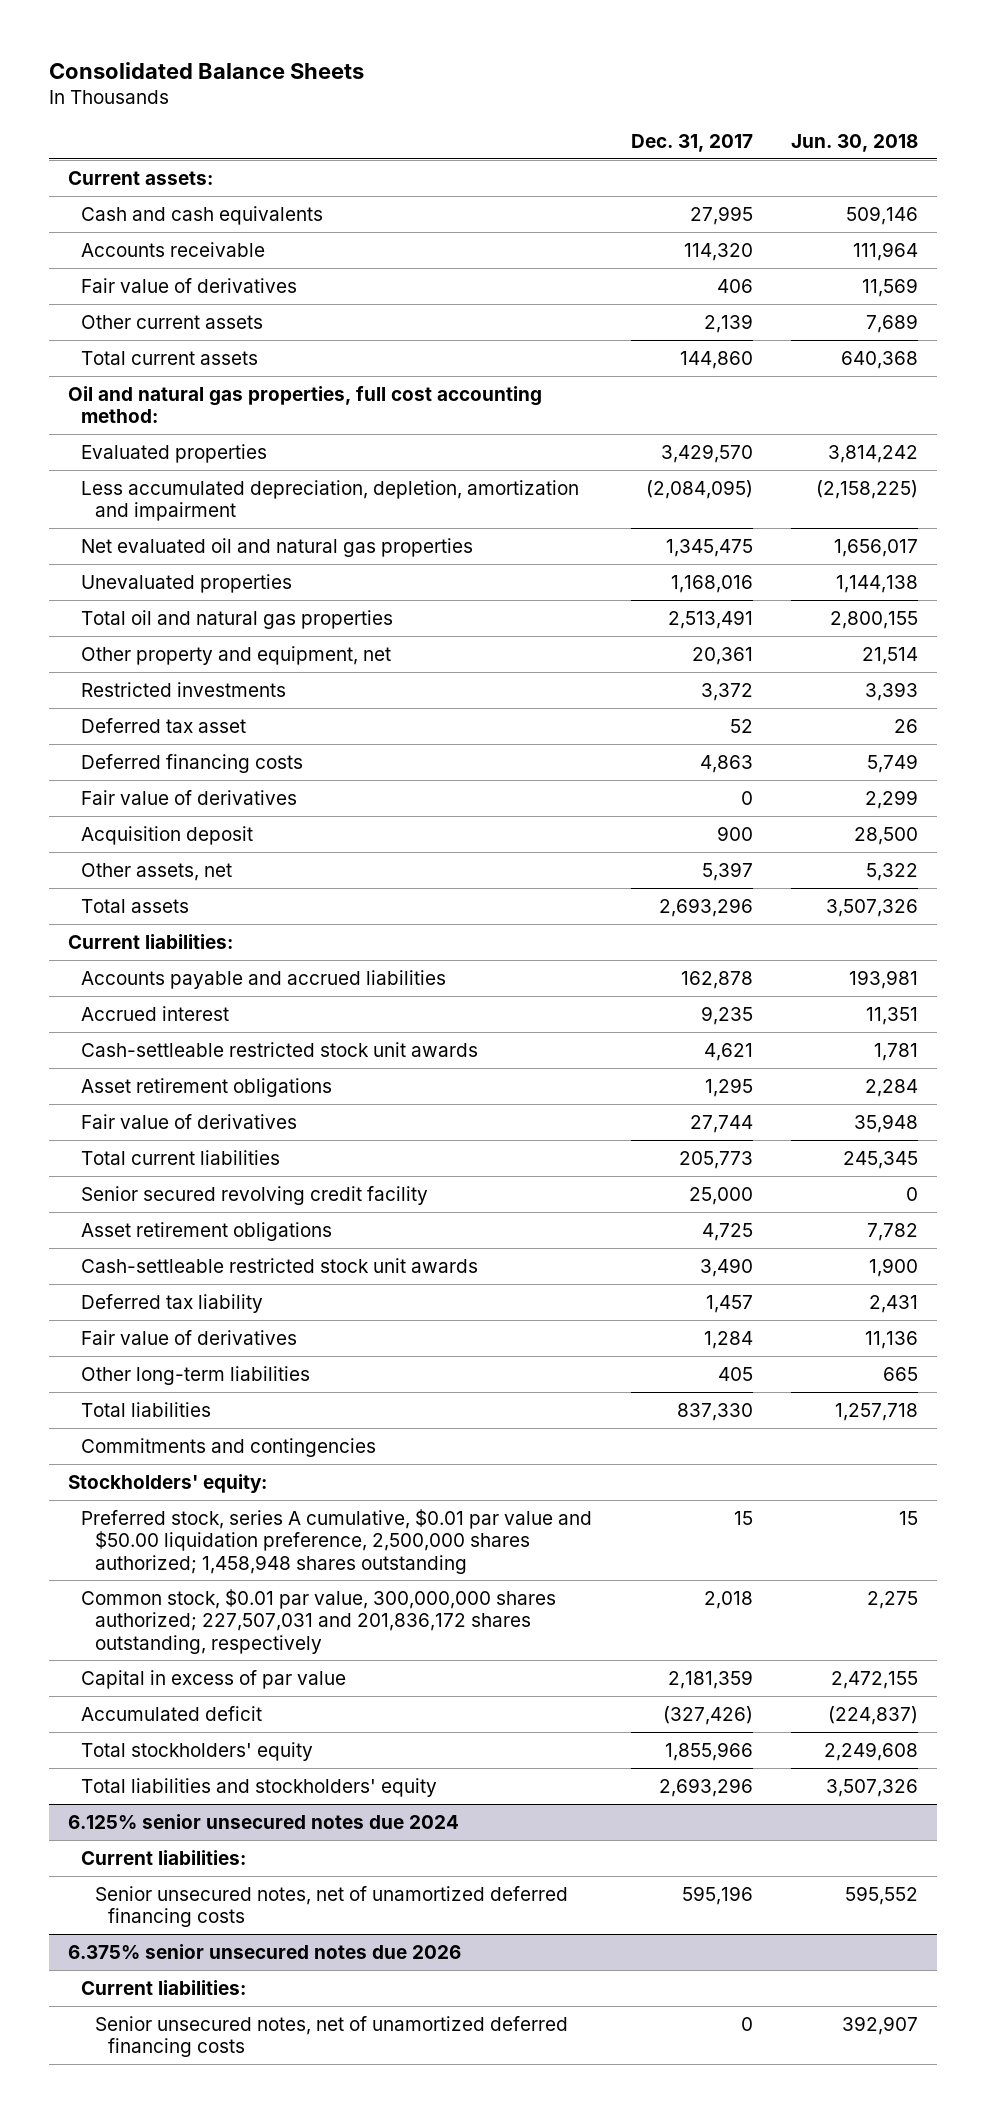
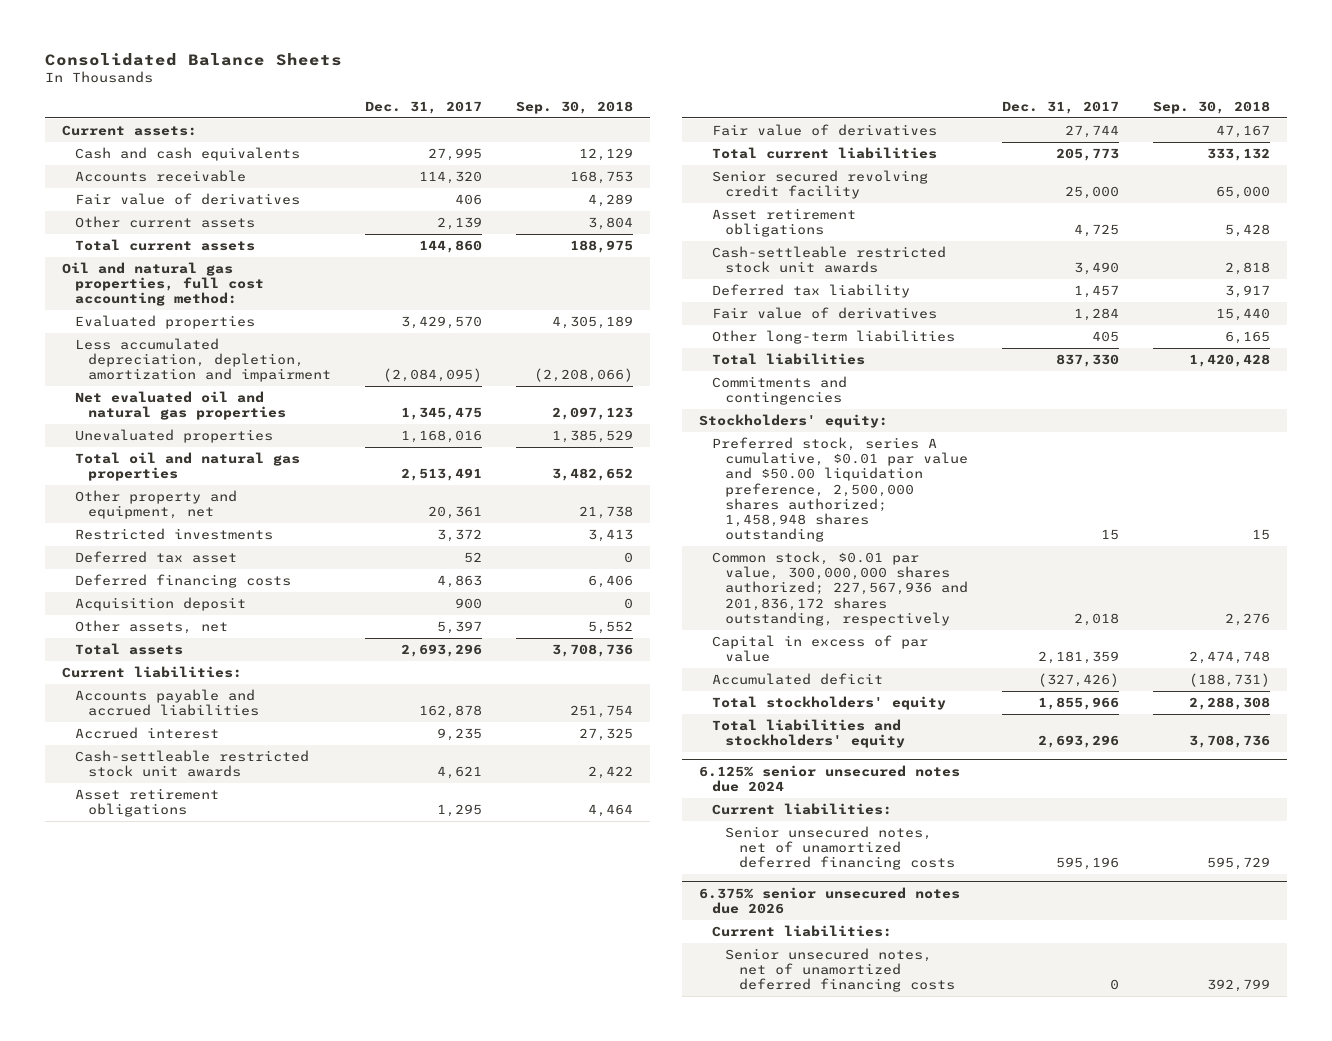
- | Dec. 31, 2017 | Jun. 30, 2018
+ | Dec. 31, 2017 | Sep. 30, 2018
- Fair value of derivatives | 0 | 2,299
- Common stock, $0.01 par value, 300,000,000 shares authorized; 227,507,031 and 201,836,172 shares outstanding, respectively | 2,018 | 2,275
+ Common stock, $0.01 par value, 300,000,000 shares authorized; 227,567,936 and 201,836,172 shares outstanding, respectively | 2,018 | 2,276

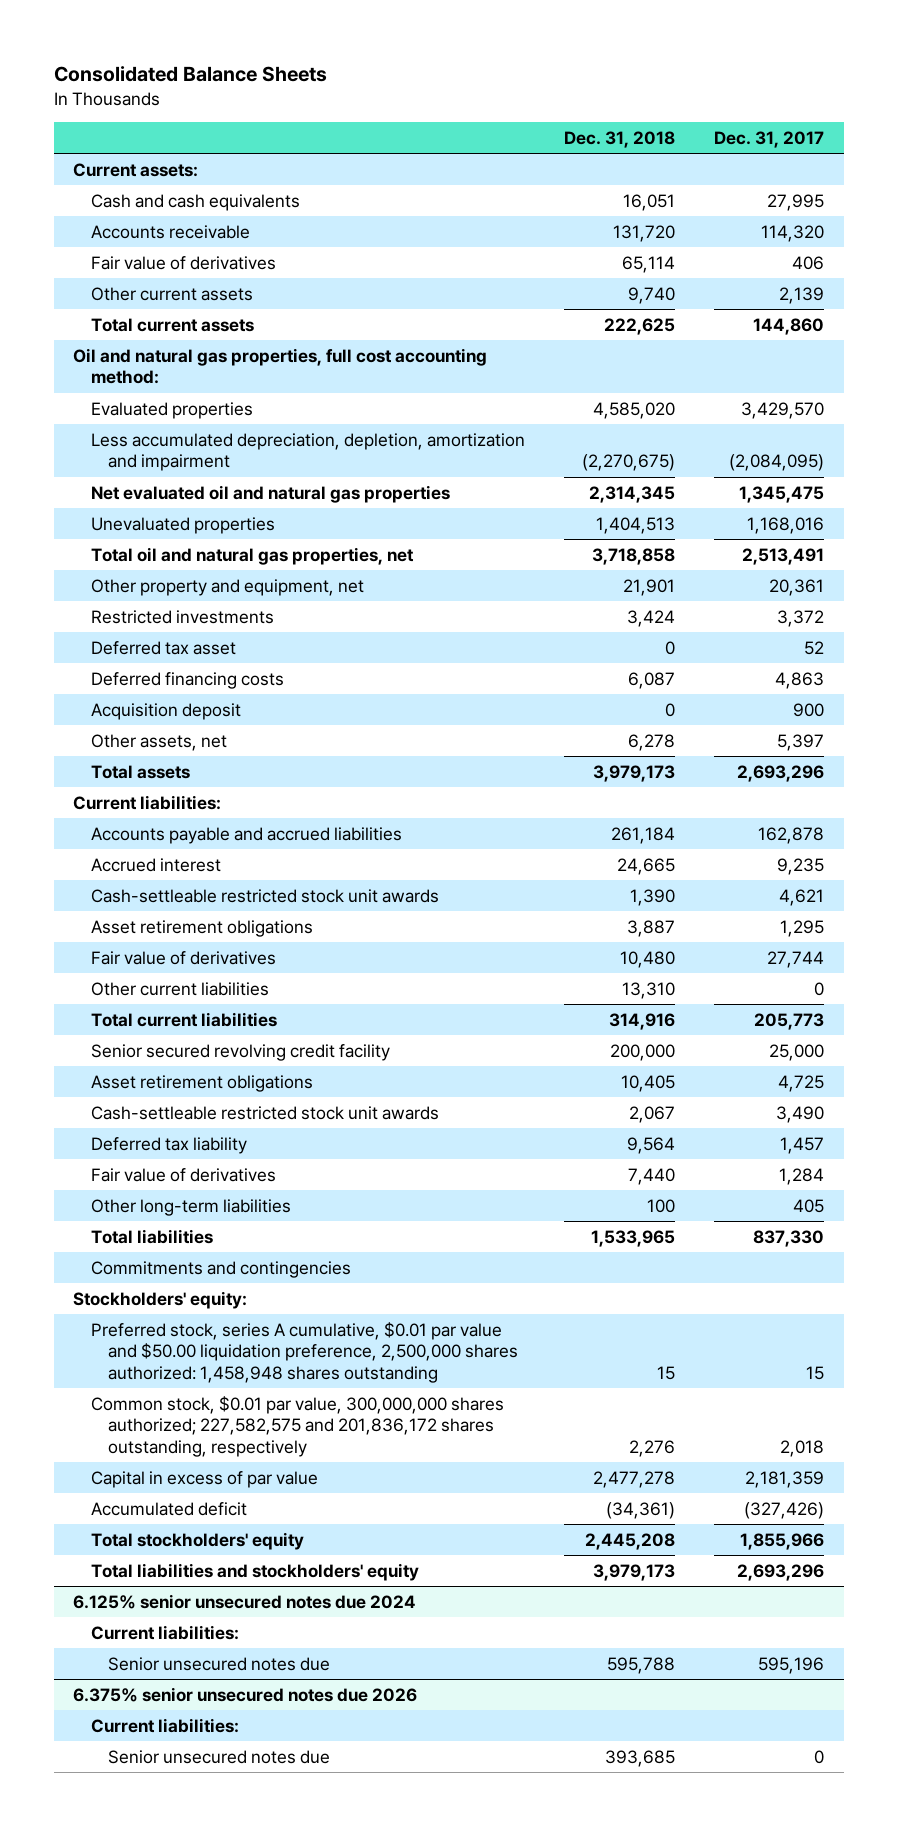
- | Dec. 31, 2017 | Sep. 30, 2018
+ | Dec. 31, 2018 | Dec. 31, 2017
- Total oil and natural gas properties | 2,513,491 | 3,482,652
+ Total oil and natural gas properties, net | 3,718,858 | 2,513,491
+ Other current liabilities | 13,310 | 0
- Preferred stock, series A cumulative, $0.01 par value and $50.00 liquidation preference, 2,500,000 shares authorized; 1,458,948 shares outstanding | 15 | 15
- Common stock, $0.01 par value, 300,000,000 shares authorized; 227,567,936 and 201,836,172 shares outstanding, respectively | 2,018 | 2,276
+ Preferred stock, series A cumulative, $0.01 par value and $50.00 liquidation preference, 2,500,000 shares authorized: 1,458,948 shares outstanding | 15 | 15
+ Common stock, $0.01 par value, 300,000,000 shares authorized; 227,582,575 and 201,836,172 shares outstanding, respectively | 2,276 | 2,018
@ 6.125% senior unsecured notes due 2024
- Senior unsecured notes, net of unamortized deferred financing costs | 595,196 | 595,729
+ Senior unsecured notes due | 595,788 | 595,196
@ 6.375% senior unsecured notes due 2026
- Senior unsecured notes, net of unamortized deferred financing costs | 0 | 392,799
+ Senior unsecured notes due | 393,685 | 0

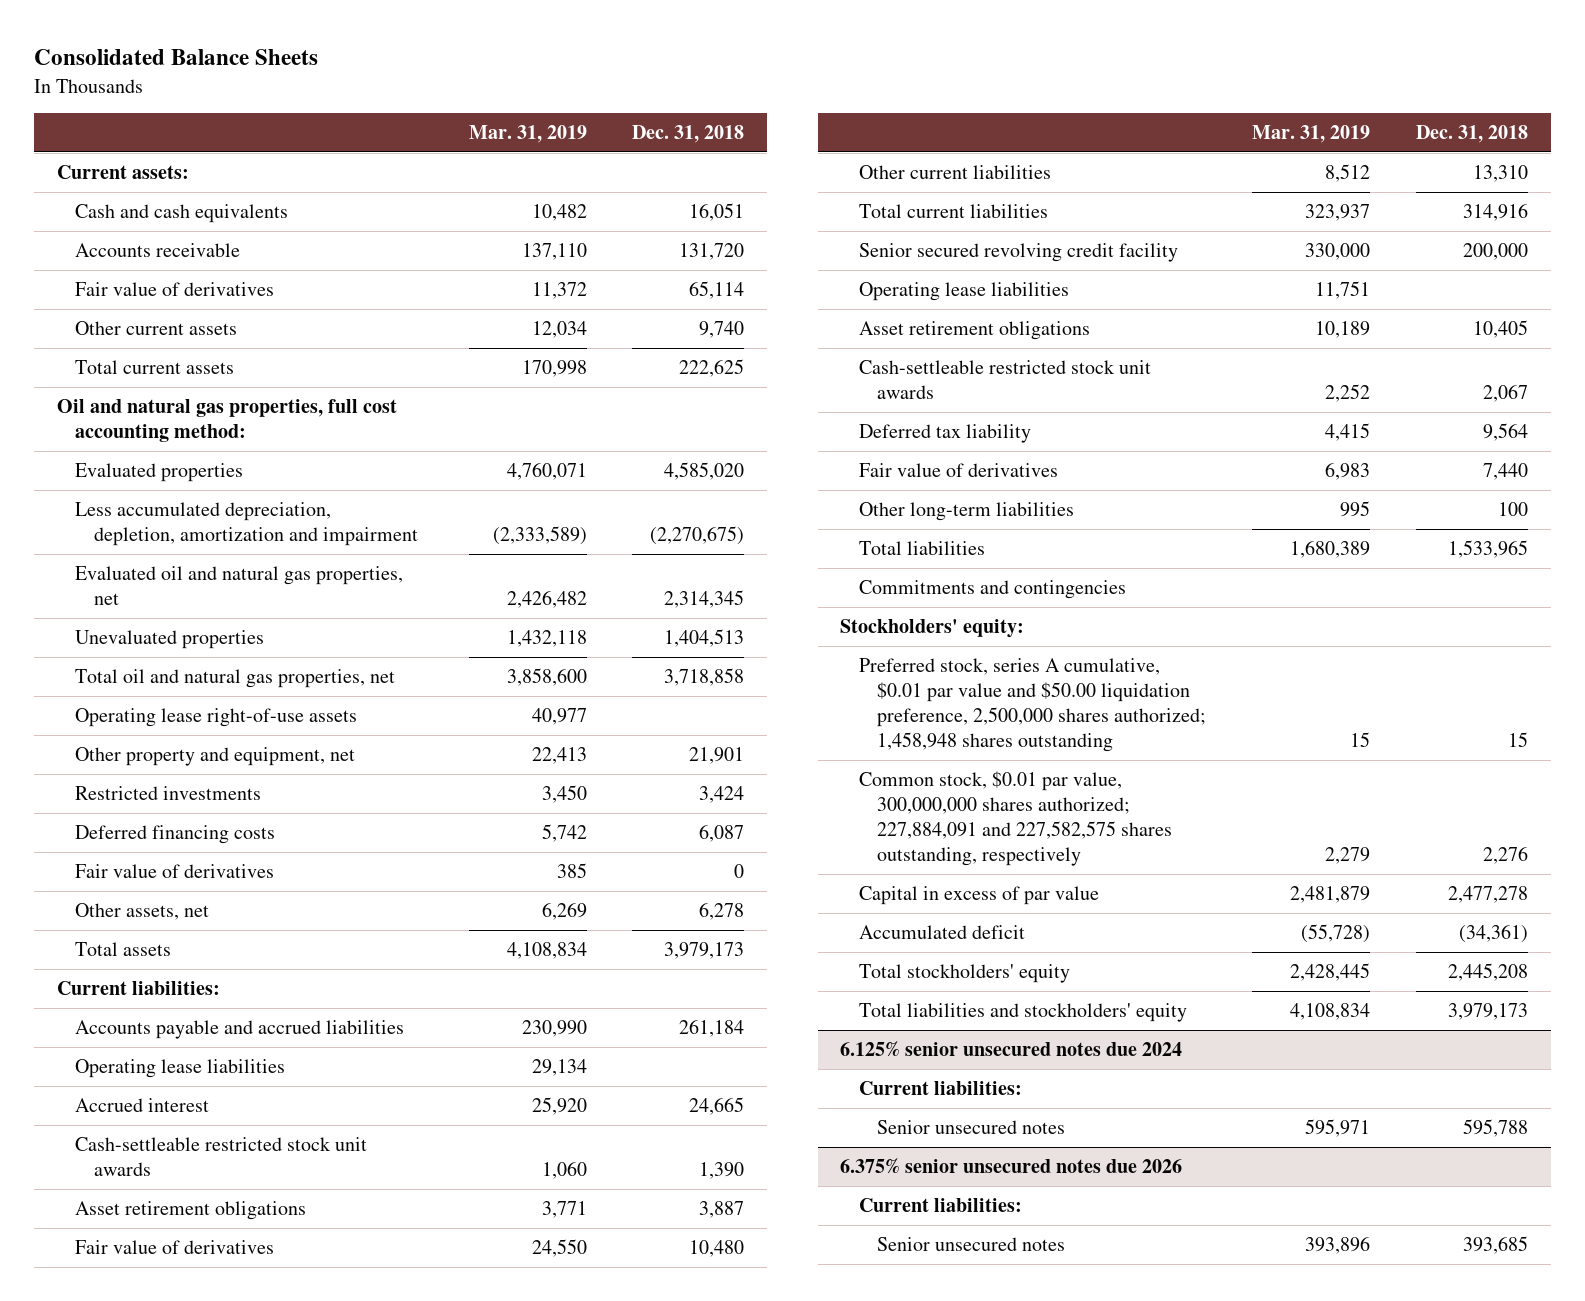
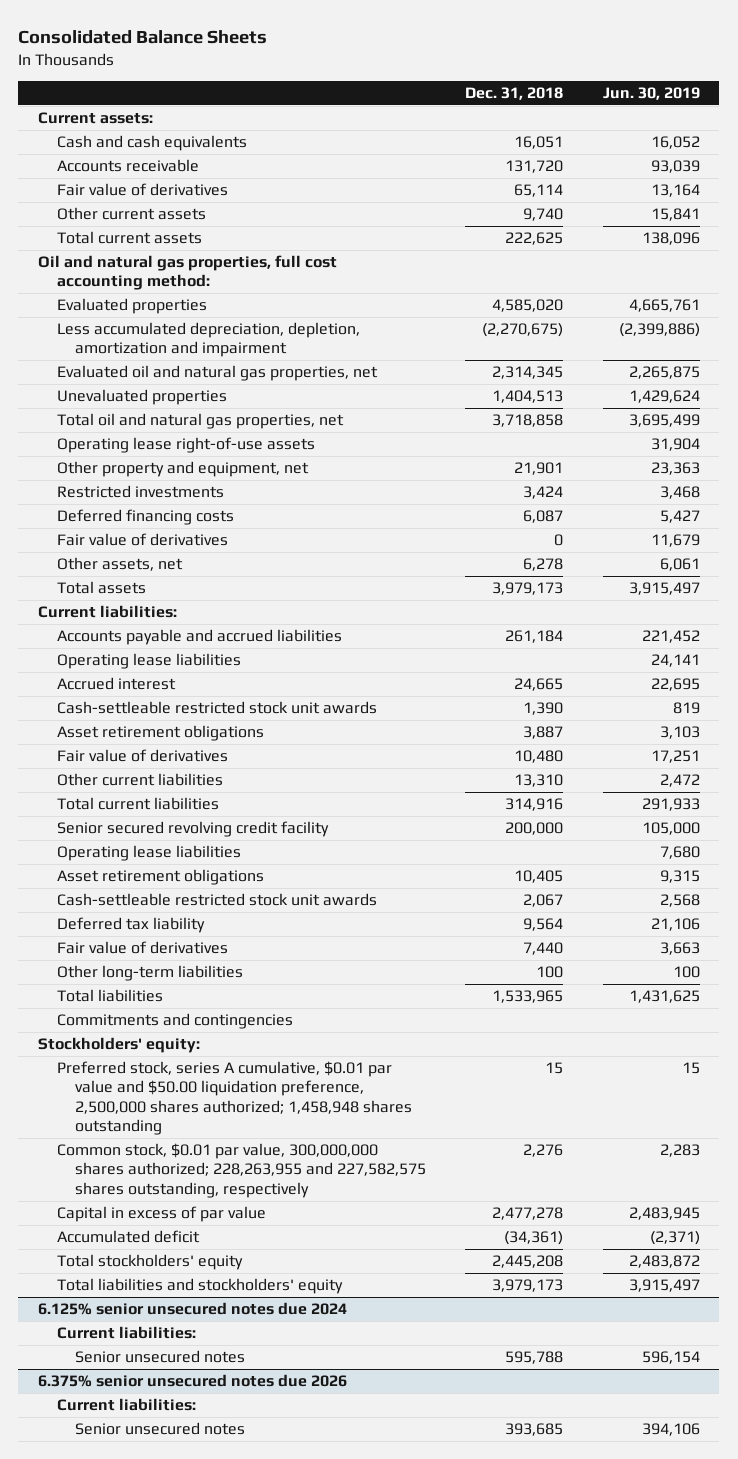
- | Mar. 31, 2019 | Dec. 31, 2018
+ | Dec. 31, 2018 | Jun. 30, 2019
- Common stock, $0.01 par value, 300,000,000 shares authorized; 227,884,091 and 227,582,575 shares outstanding, respectively | 2,279 | 2,276
+ Common stock, $0.01 par value, 300,000,000 shares authorized; 228,263,955 and 227,582,575 shares outstanding, respectively | 2,276 | 2,283

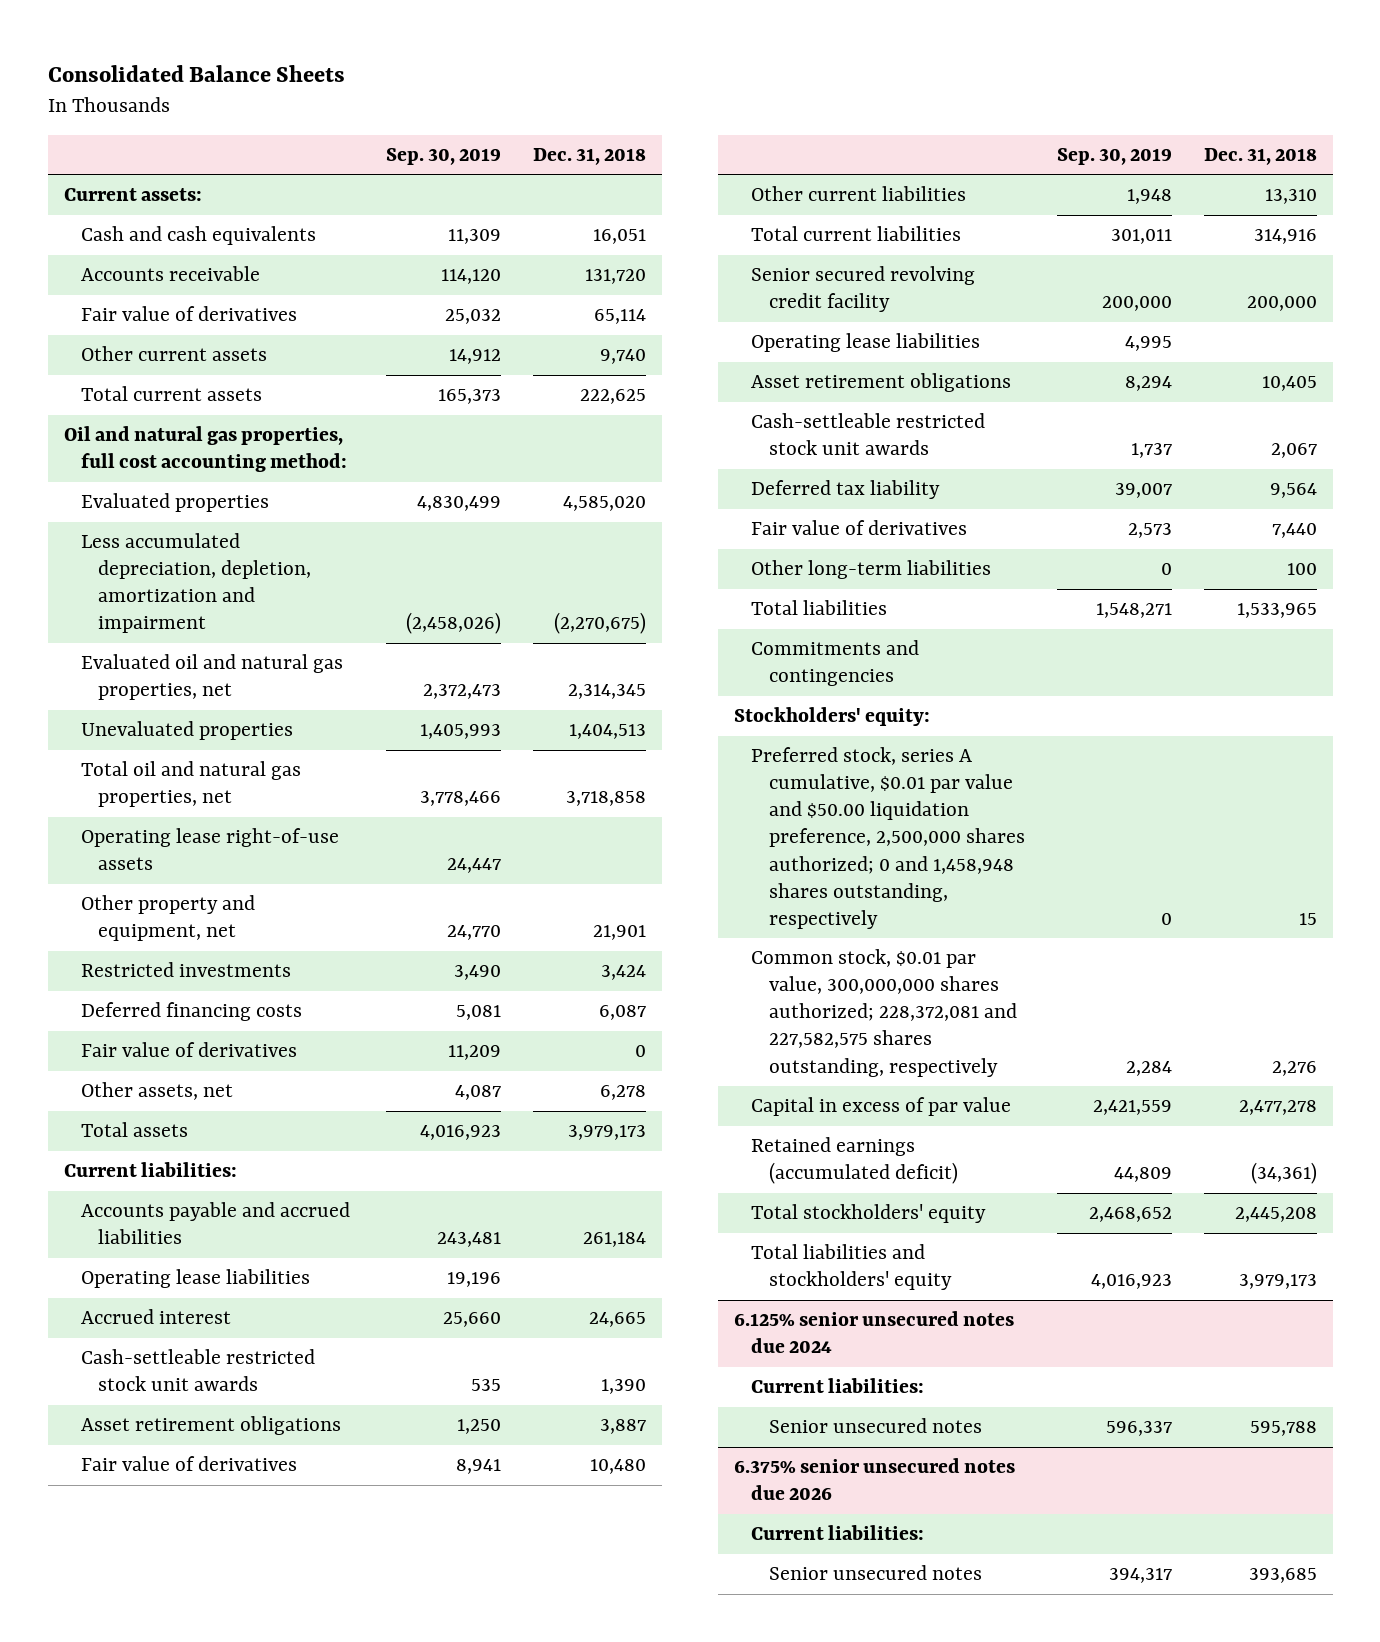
- | Dec. 31, 2018 | Jun. 30, 2019
+ | Sep. 30, 2019 | Dec. 31, 2018
- Preferred stock, series A cumulative, $0.01 par value and $50.00 liquidation preference, 2,500,000 shares authorized; 1,458,948 shares outstanding | 15 | 15
- Common stock, $0.01 par value, 300,000,000 shares authorized; 228,263,955 and 227,582,575 shares outstanding, respectively | 2,276 | 2,283
+ Preferred stock, series A cumulative, $0.01 par value and $50.00 liquidation preference, 2,500,000 shares authorized; 0 and 1,458,948 shares outstanding, respectively | 0 | 15
+ Common stock, $0.01 par value, 300,000,000 shares authorized; 228,372,081 and 227,582,575 shares outstanding, respectively | 2,284 | 2,276
- Accumulated deficit | (34,361) | (2,371)
+ Retained earnings (accumulated deficit) | 44,809 | (34,361)

